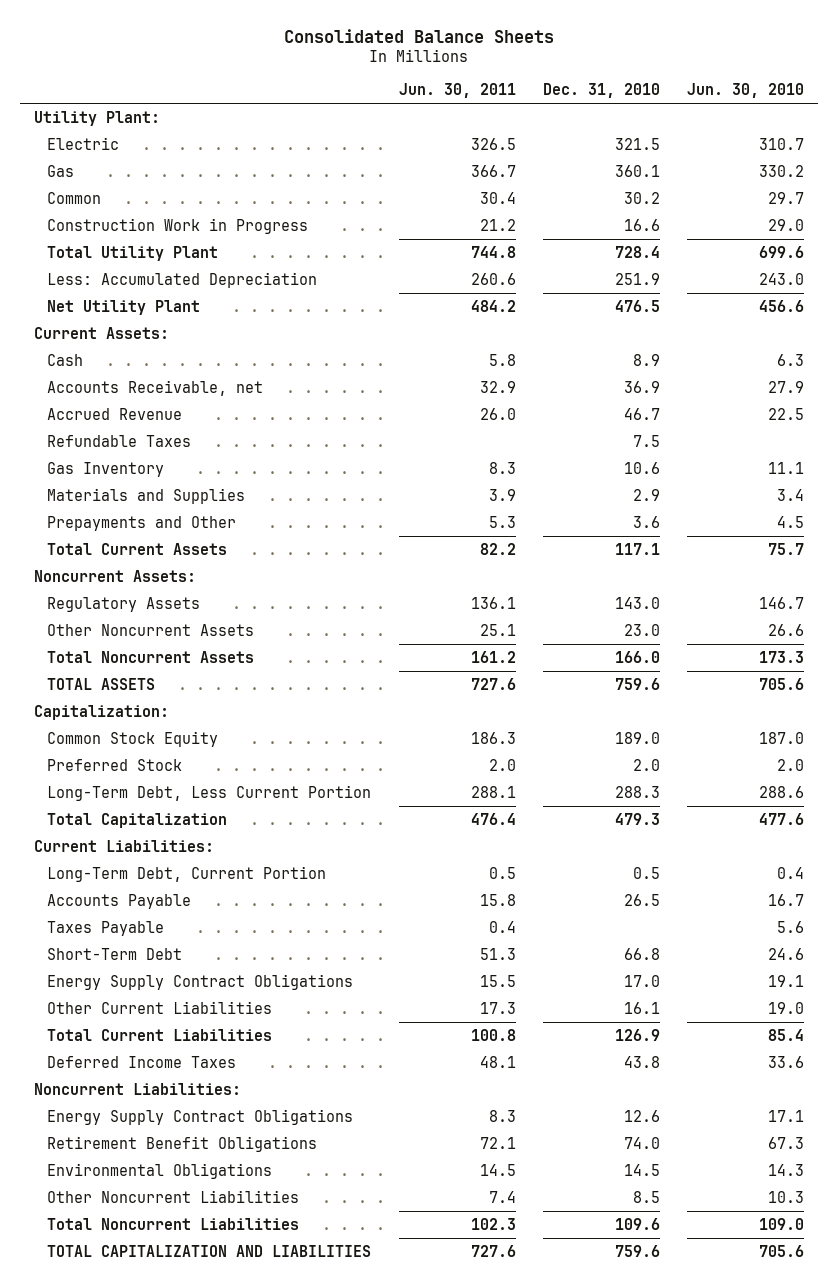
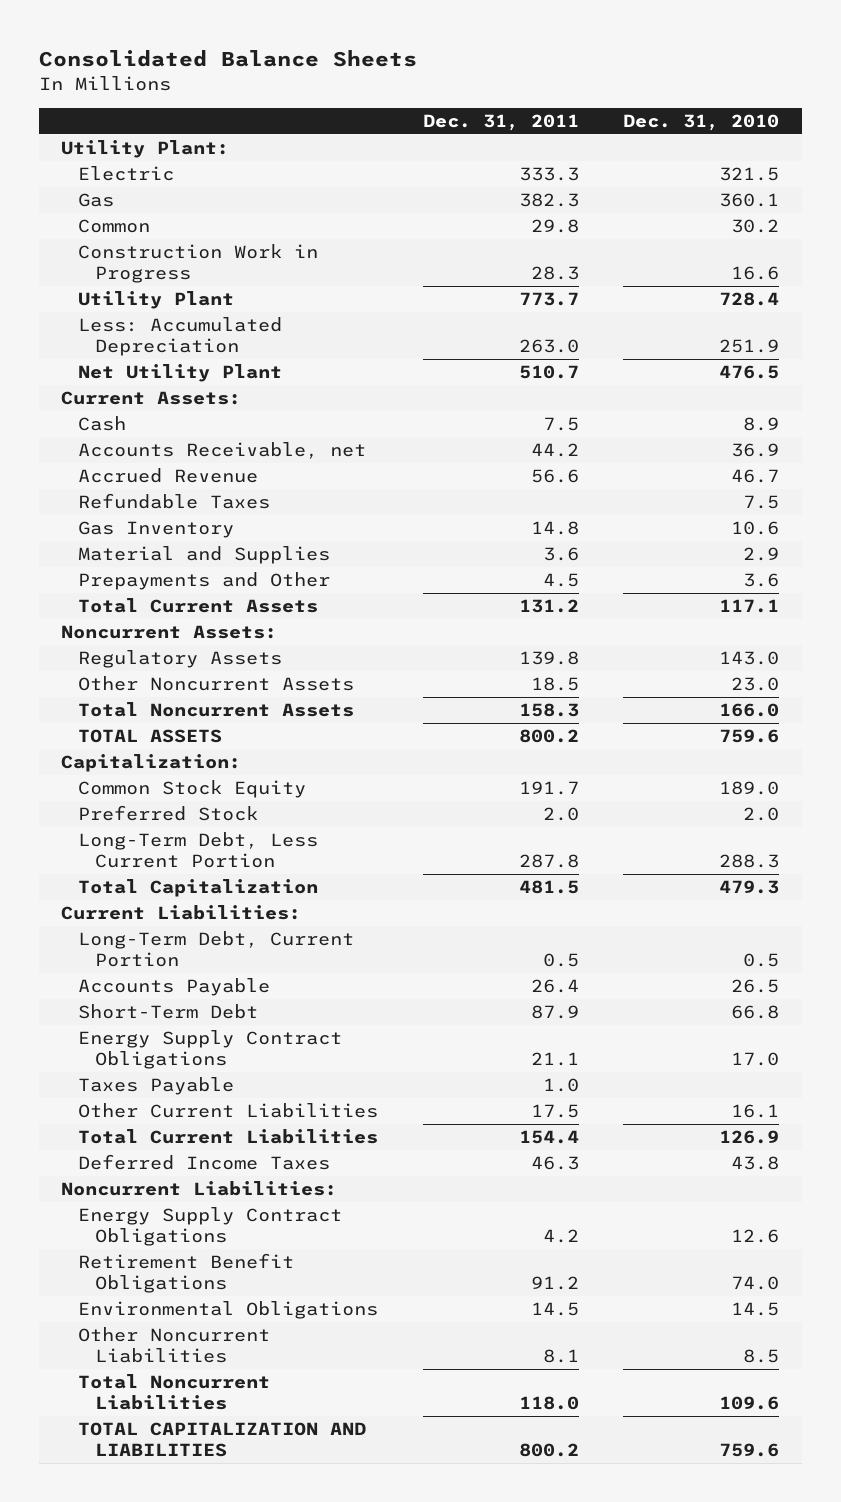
- | Jun. 30, 2011 | Dec. 31, 2010 | Jun. 30, 2010
+ | Dec. 31, 2011 | Dec. 31, 2010
- Total Utility Plant | 744.8 | 728.4 | 699.6
+ Utility Plant | 773.7 | 728.4
- Materials and Supplies | 3.9 | 2.9 | 3.4
+ Material and Supplies | 3.6 | 2.9
moved down: Taxes Payable | 1.0 |

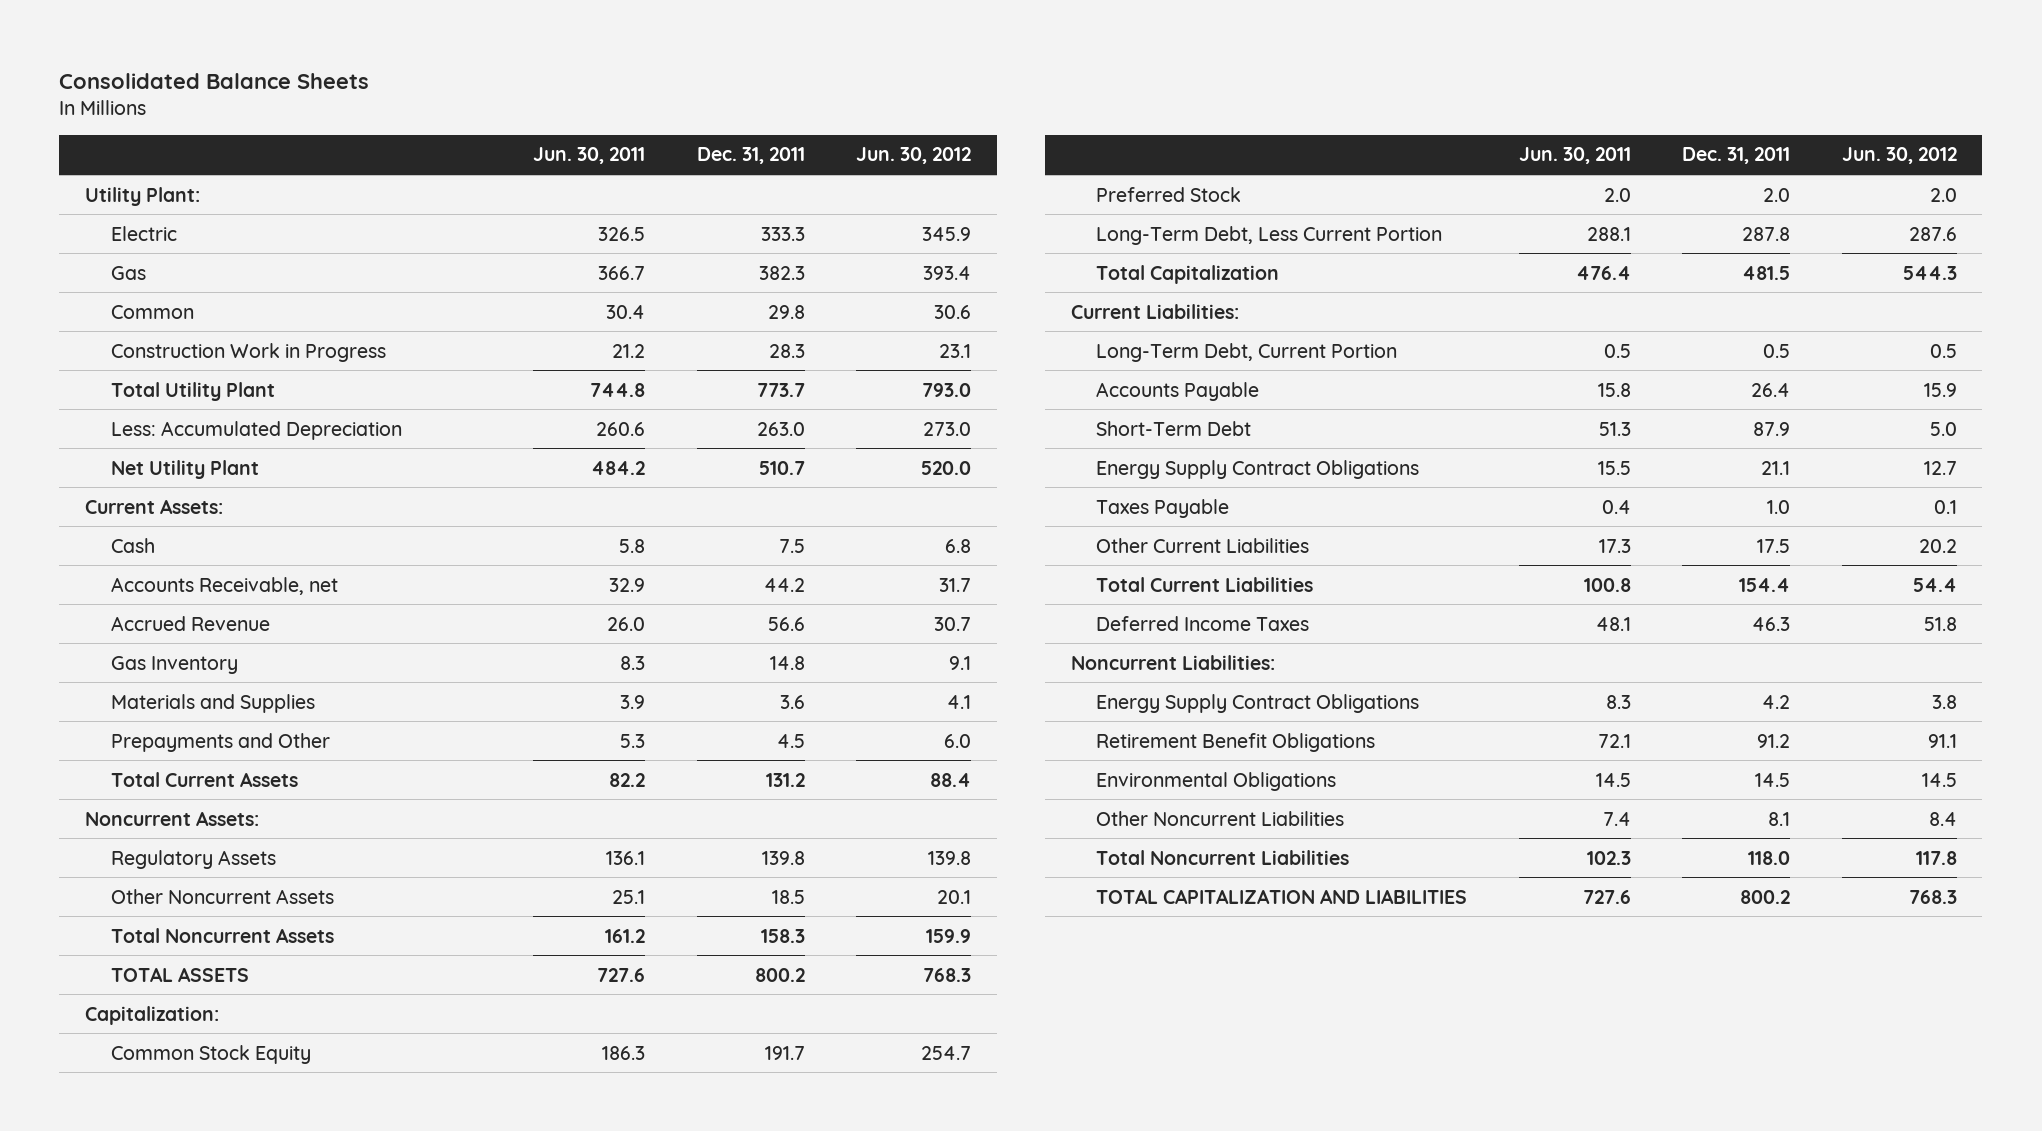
- | Dec. 31, 2011 | Dec. 31, 2010
+ | Jun. 30, 2011 | Dec. 31, 2011 | Jun. 30, 2012
- Utility Plant | 773.7 | 728.4
+ Total Utility Plant | 744.8 | 773.7 | 793.0
- Refundable Taxes | | 7.5
- Material and Supplies | 3.6 | 2.9
+ Materials and Supplies | 3.9 | 3.6 | 4.1

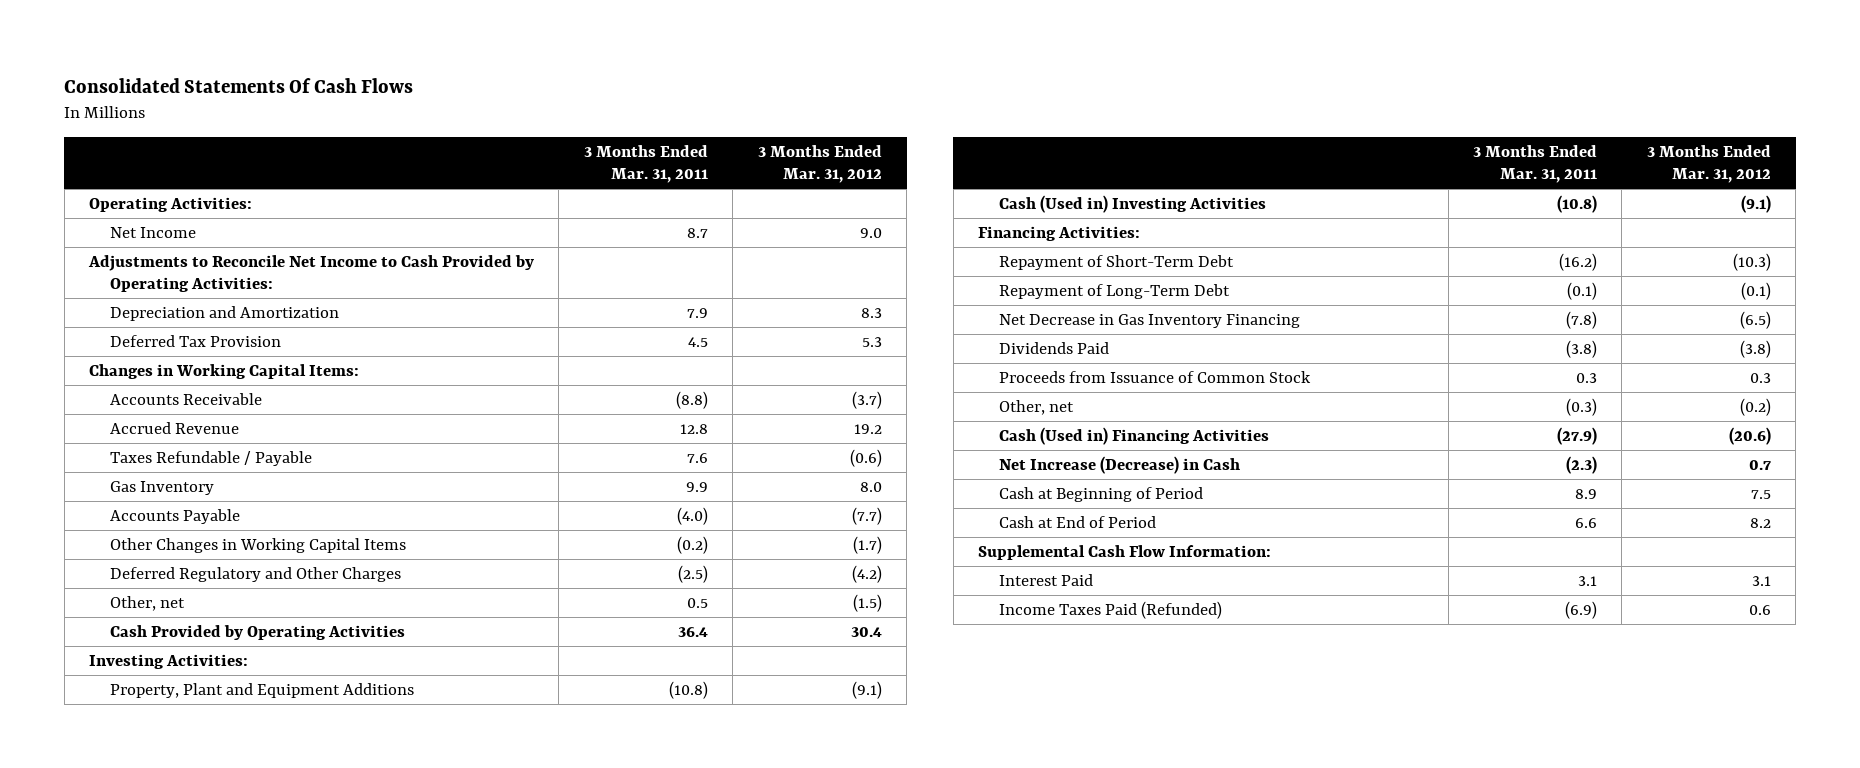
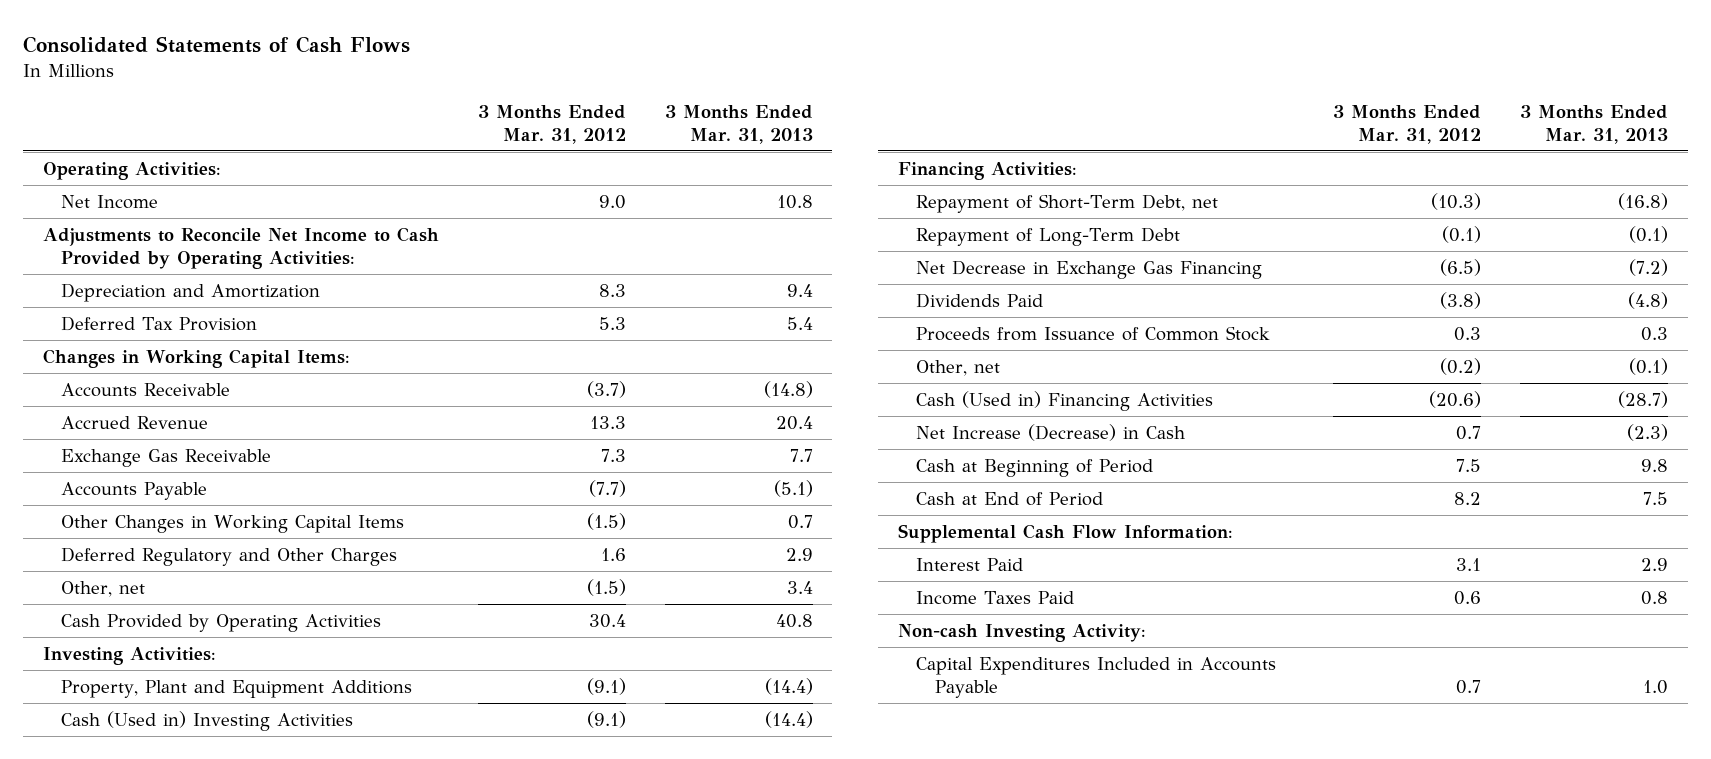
- Consolidated Statements Of Cash Flows
+ Consolidated Statements of Cash Flows
- | 3 Months Ended Mar. 31, 2011 | 3 Months Ended Mar. 31, 2012
+ | 3 Months Ended Mar. 31, 2012 | 3 Months Ended Mar. 31, 2013
- Accrued Revenue | 12.8 | 19.2
- Taxes Refundable / Payable | 7.6 | (0.6)
- Gas Inventory | 9.9 | 8.0
+ Accrued Revenue | 13.3 | 20.4
+ Exchange Gas Receivable | 7.3 | 7.7
- Other Changes in Working Capital Items | (0.2) | (1.7)
- Deferred Regulatory and Other Charges | (2.5) | (4.2)
+ Other Changes in Working Capital Items | (1.5) | 0.7
+ Deferred Regulatory and Other Charges | 1.6 | 2.9
- Repayment of Short-Term Debt | (16.2) | (10.3)
+ Repayment of Short-Term Debt, net | (10.3) | (16.8)
- Net Decrease in Gas Inventory Financing | (7.8) | (6.5)
+ Net Decrease in Exchange Gas Financing | (6.5) | (7.2)
- Income Taxes Paid (Refunded) | (6.9) | 0.6
+ Income Taxes Paid | 0.6 | 0.8
+ Non-cash Investing Activity:
+ Capital Expenditures Included in Accounts Payable | 0.7 | 1.0

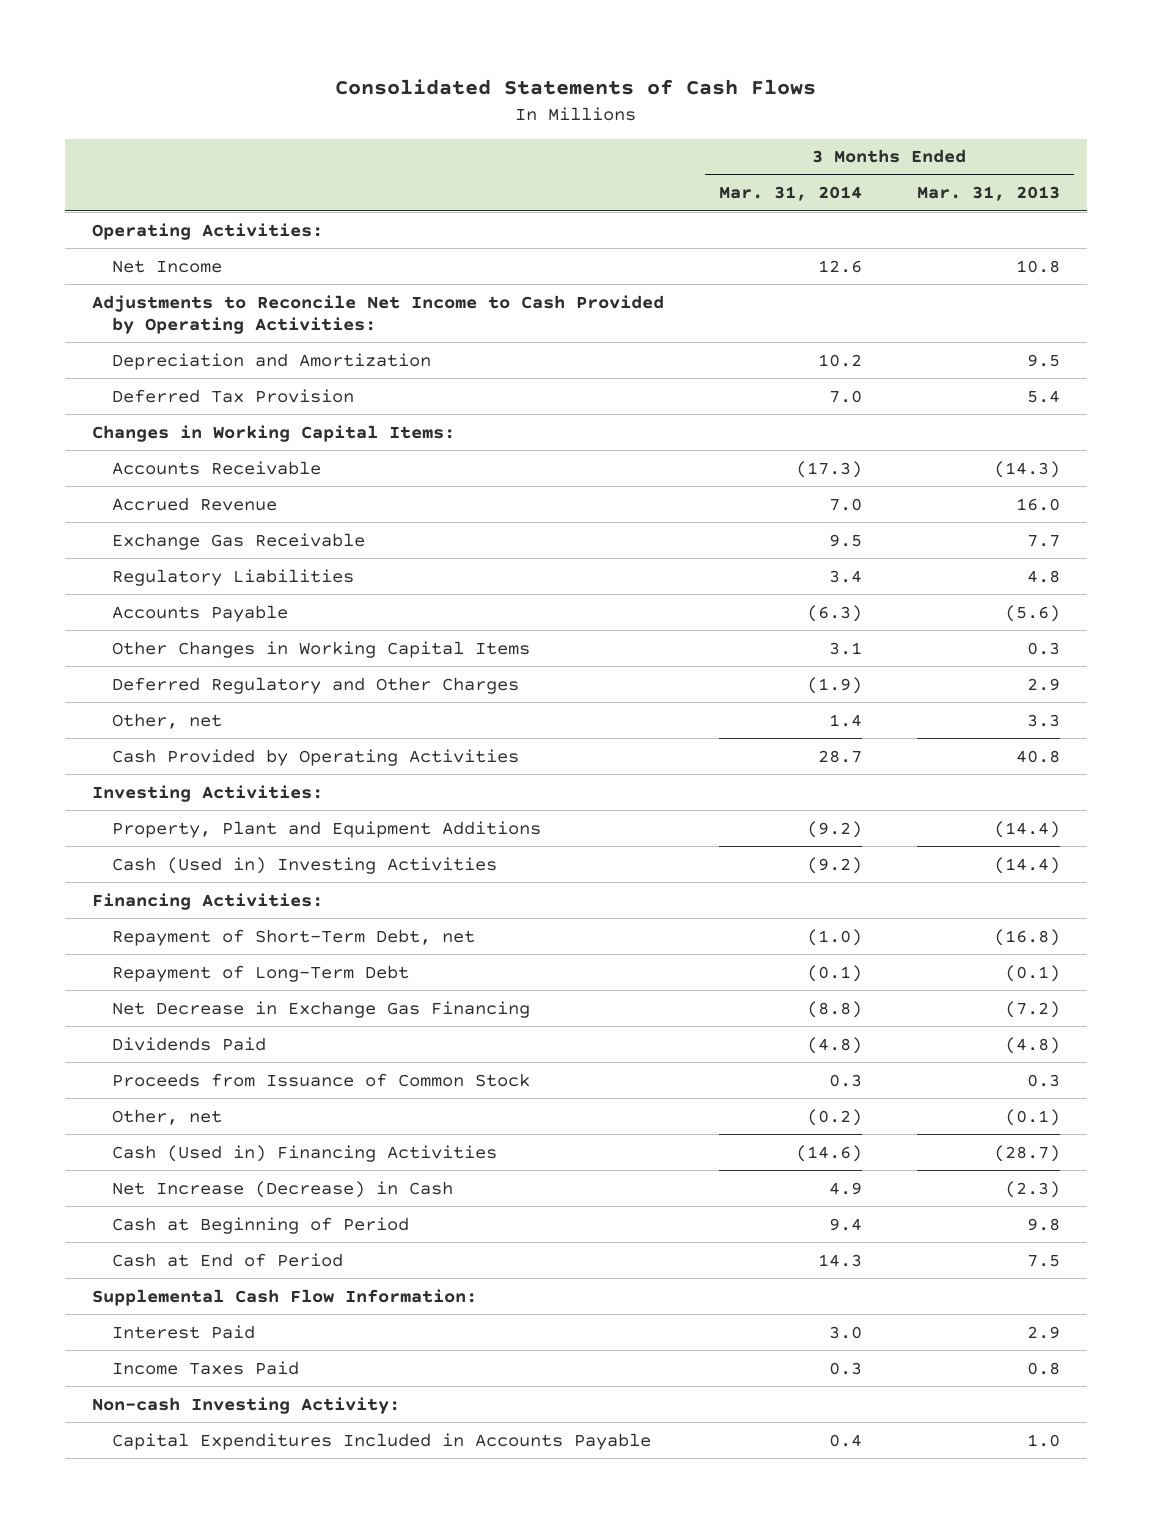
- | 3 Months Ended Mar. 31, 2012 | 3 Months Ended Mar. 31, 2013
+ | 3 Months Ended Mar. 31, 2014 | 3 Months Ended Mar. 31, 2013
- Depreciation and Amortization | 8.3 | 9.4
+ Depreciation and Amortization | 10.2 | 9.5
- Accounts Receivable | (3.7) | (14.8)
- Accrued Revenue | 13.3 | 20.4
+ Accounts Receivable | (17.3) | (14.3)
+ Accrued Revenue | 7.0 | 16.0
- Accounts Payable | (7.7) | (5.1)
- Other Changes in Working Capital Items | (1.5) | 0.7
+ Regulatory Liabilities | 3.4 | 4.8
+ Accounts Payable | (6.3) | (5.6)
+ Other Changes in Working Capital Items | 3.1 | 0.3
- Other, net | (1.5) | 3.4
+ Other, net | 1.4 | 3.3

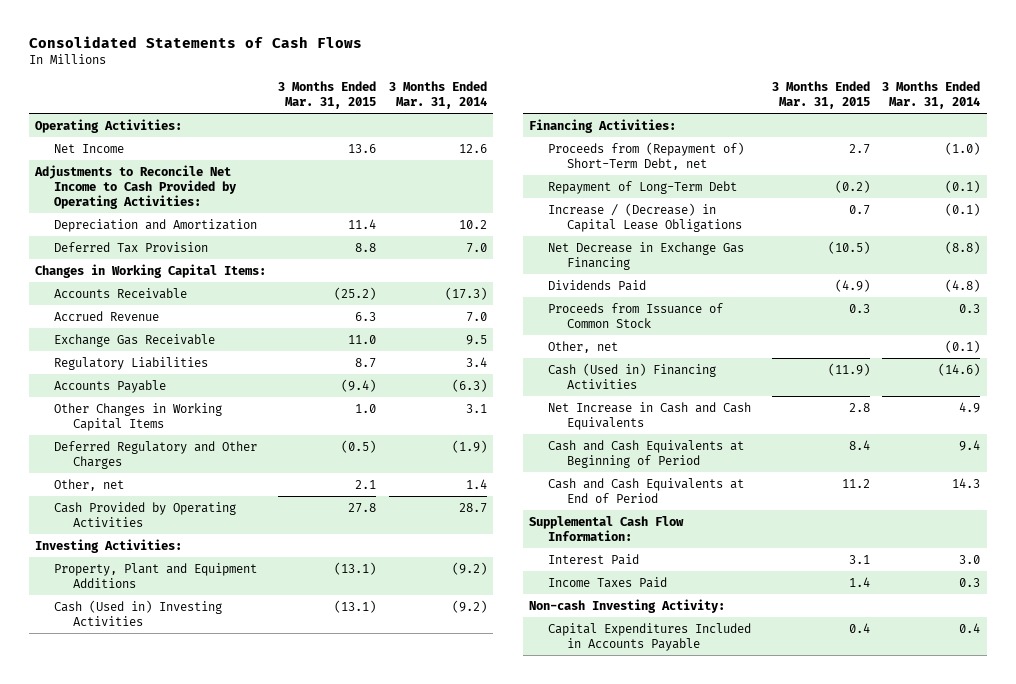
- | 3 Months Ended Mar. 31, 2014 | 3 Months Ended Mar. 31, 2013
+ | 3 Months Ended Mar. 31, 2015 | 3 Months Ended Mar. 31, 2014
- Repayment of Short-Term Debt, net | (1.0) | (16.8)
+ Proceeds from (Repayment of) Short-Term Debt, net | 2.7 | (1.0)
+ Increase / (Decrease) in Capital Lease Obligations | 0.7 | (0.1)
- Other, net | (0.2) | (0.1)
+ Other, net | | (0.1)
- Net Increase (Decrease) in Cash | 4.9 | (2.3)
- Cash at Beginning of Period | 9.4 | 9.8
- Cash at End of Period | 14.3 | 7.5
+ Net Increase in Cash and Cash Equivalents | 2.8 | 4.9
+ Cash and Cash Equivalents at Beginning of Period | 8.4 | 9.4
+ Cash and Cash Equivalents at End of Period | 11.2 | 14.3

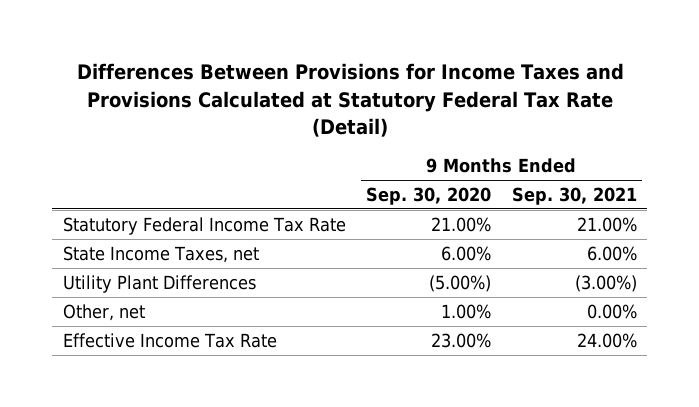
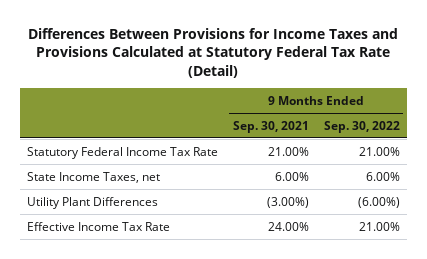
- | 9 Months Ended Sep. 30, 2020 | 9 Months Ended Sep. 30, 2021
+ | 9 Months Ended Sep. 30, 2021 | 9 Months Ended Sep. 30, 2022
- Other, net | 1.00% | 0.00%

